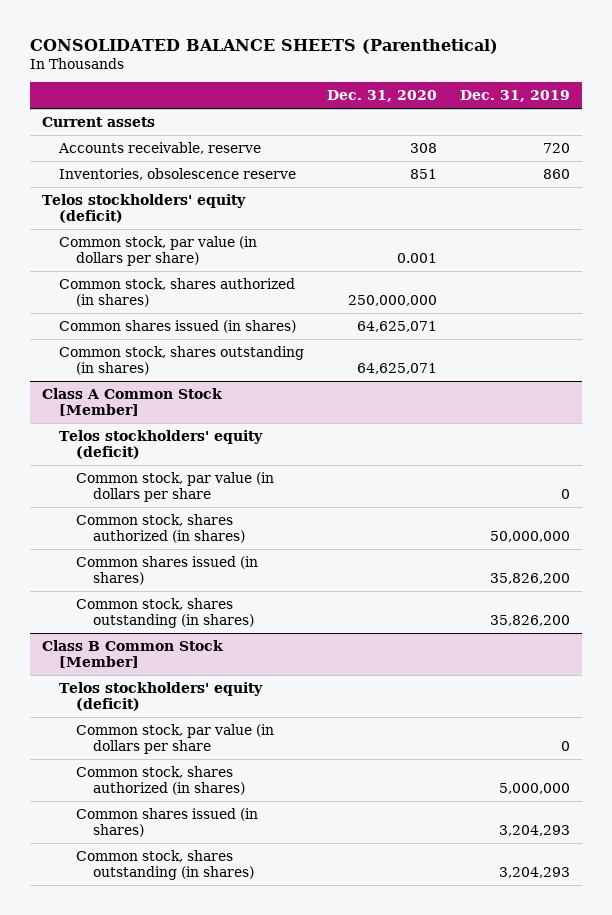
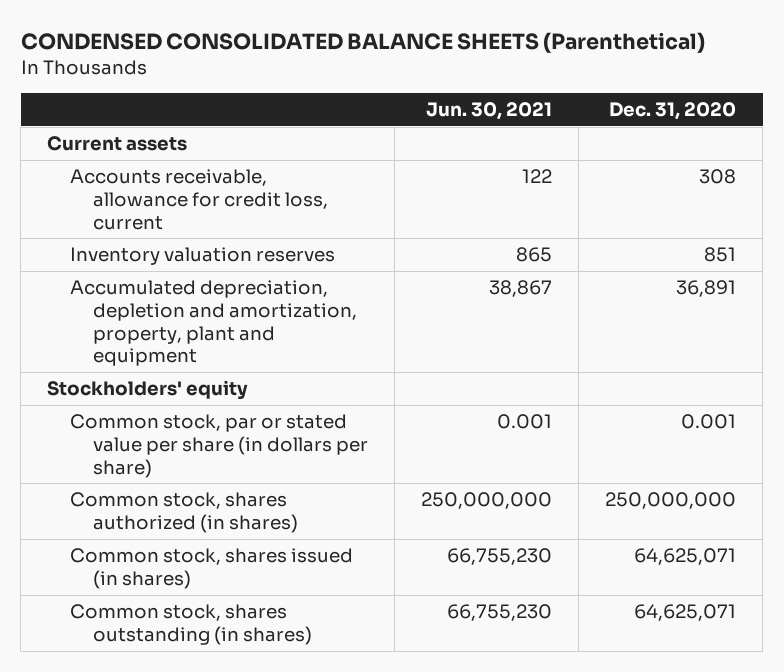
- CONSOLIDATED BALANCE SHEETS (Parenthetical)
+ CONDENSED CONSOLIDATED BALANCE SHEETS (Parenthetical)
- | Dec. 31, 2020 | Dec. 31, 2019
+ | Jun. 30, 2021 | Dec. 31, 2020
- Accounts receivable, reserve | 308 | 720
- Inventories, obsolescence reserve | 851 | 860
- Telos stockholders' equity (deficit)
- Common stock, par value (in dollars per share) | 0.001 |
+ Accounts receivable, allowance for credit loss, current | 122 | 308
+ Inventory valuation reserves | 865 | 851
+ Accumulated depreciation, depletion and amortization, property, plant and equipment | 38,867 | 36,891
+ Stockholders' equity
+ Common stock, par or stated value per share (in dollars per share) | 0.001 | 0.001
- Common shares issued (in shares) | 64,625,071 |
+ Common stock, shares issued (in shares) | 66,755,230 | 64,625,071
- Class A Common Stock [Member]
- Telos stockholders' equity (deficit)
- Common stock, par value (in dollars per share | | 0
- Common stock, shares authorized (in shares) | | 50,000,000
- Common shares issued (in shares) | | 35,826,200
- Common stock, shares outstanding (in shares) | | 35,826,200
- Class B Common Stock [Member]
- Telos stockholders' equity (deficit)
- Common stock, par value (in dollars per share | | 0
- Common stock, shares authorized (in shares) | | 5,000,000
- Common shares issued (in shares) | | 3,204,293
- Common stock, shares outstanding (in shares) | | 3,204,293

